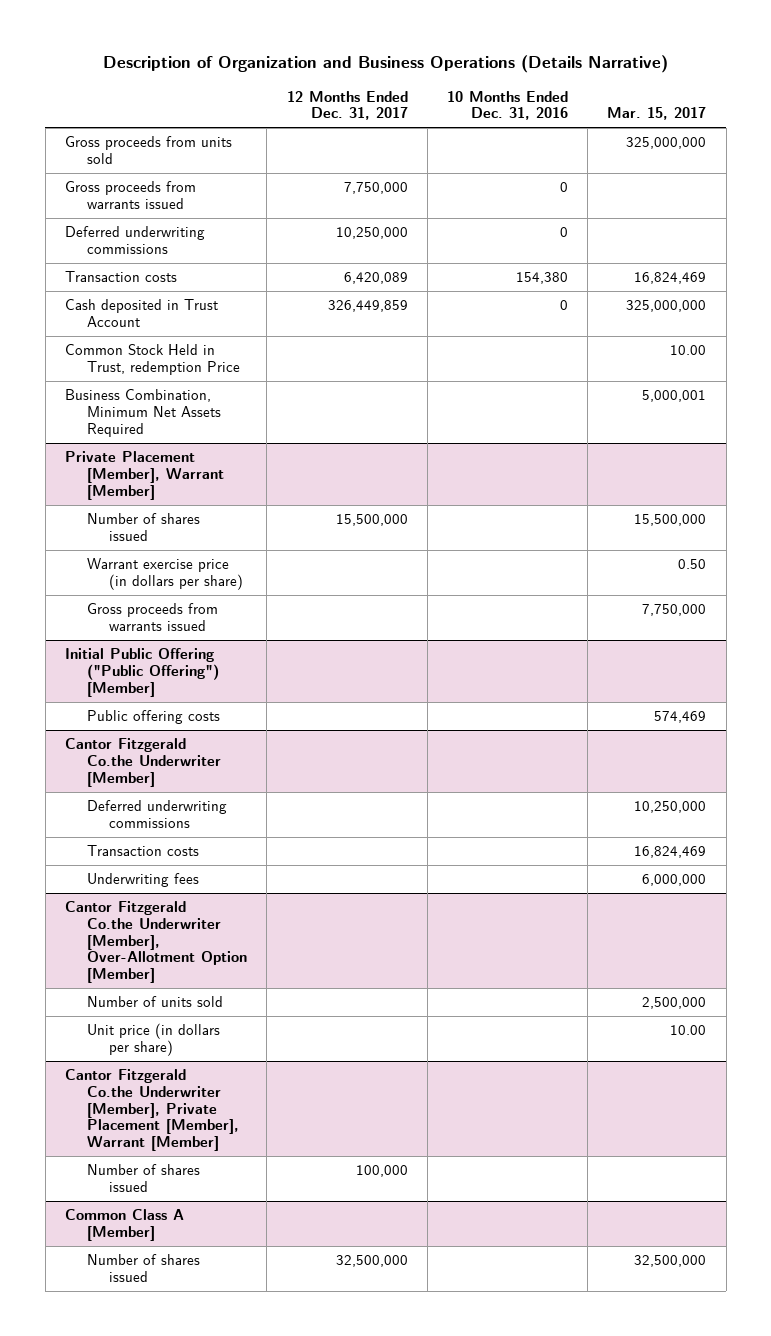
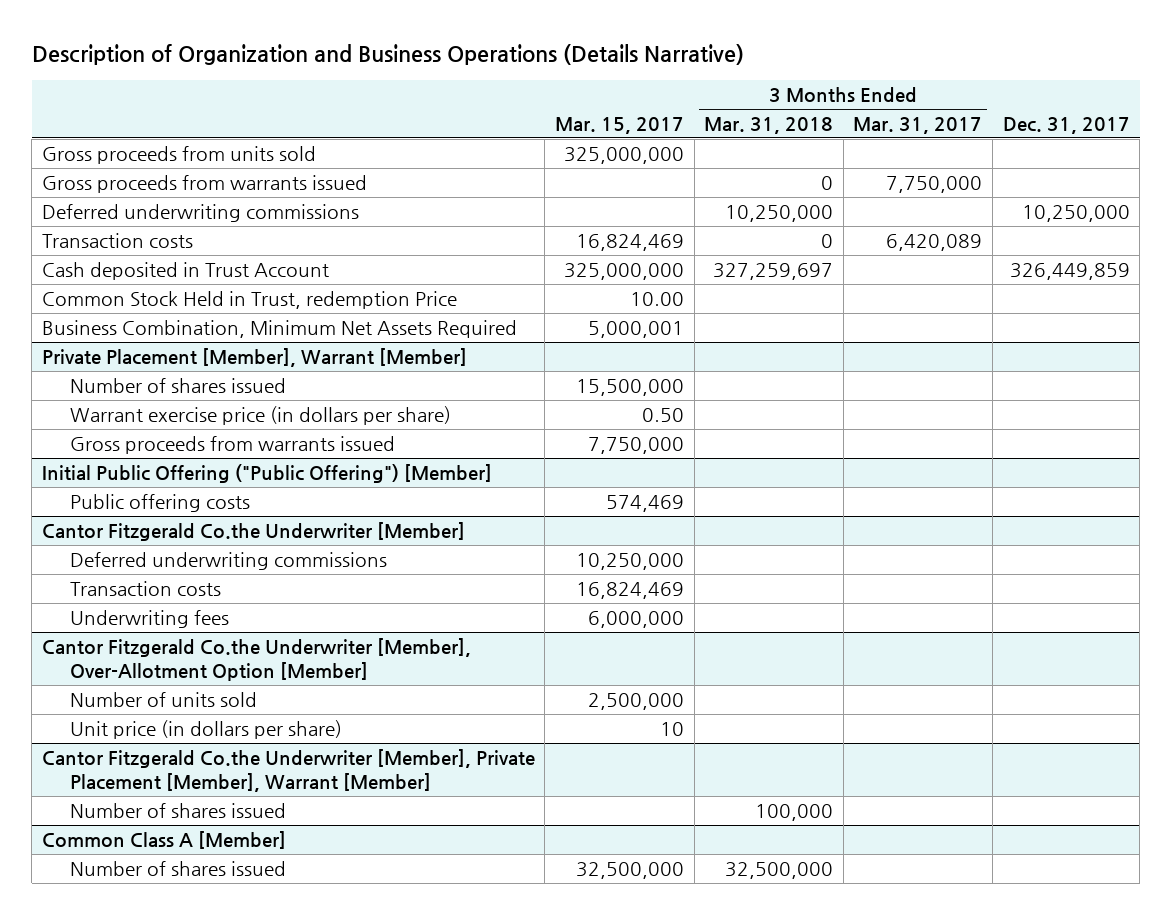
- | 12 Months Ended Dec. 31, 2017 | 10 Months Ended Dec. 31, 2016 | Mar. 15, 2017
+ | Mar. 15, 2017 | 3 Months Ended Mar. 31, 2018 | 3 Months Ended Mar. 31, 2017 | Dec. 31, 2017
@ Cantor Fitzgerald Co.the Underwriter [Member], Over-Allotment Option [Member]
- Unit price (in dollars per share) | | | 10.00
+ Unit price (in dollars per share) | 10 | | |

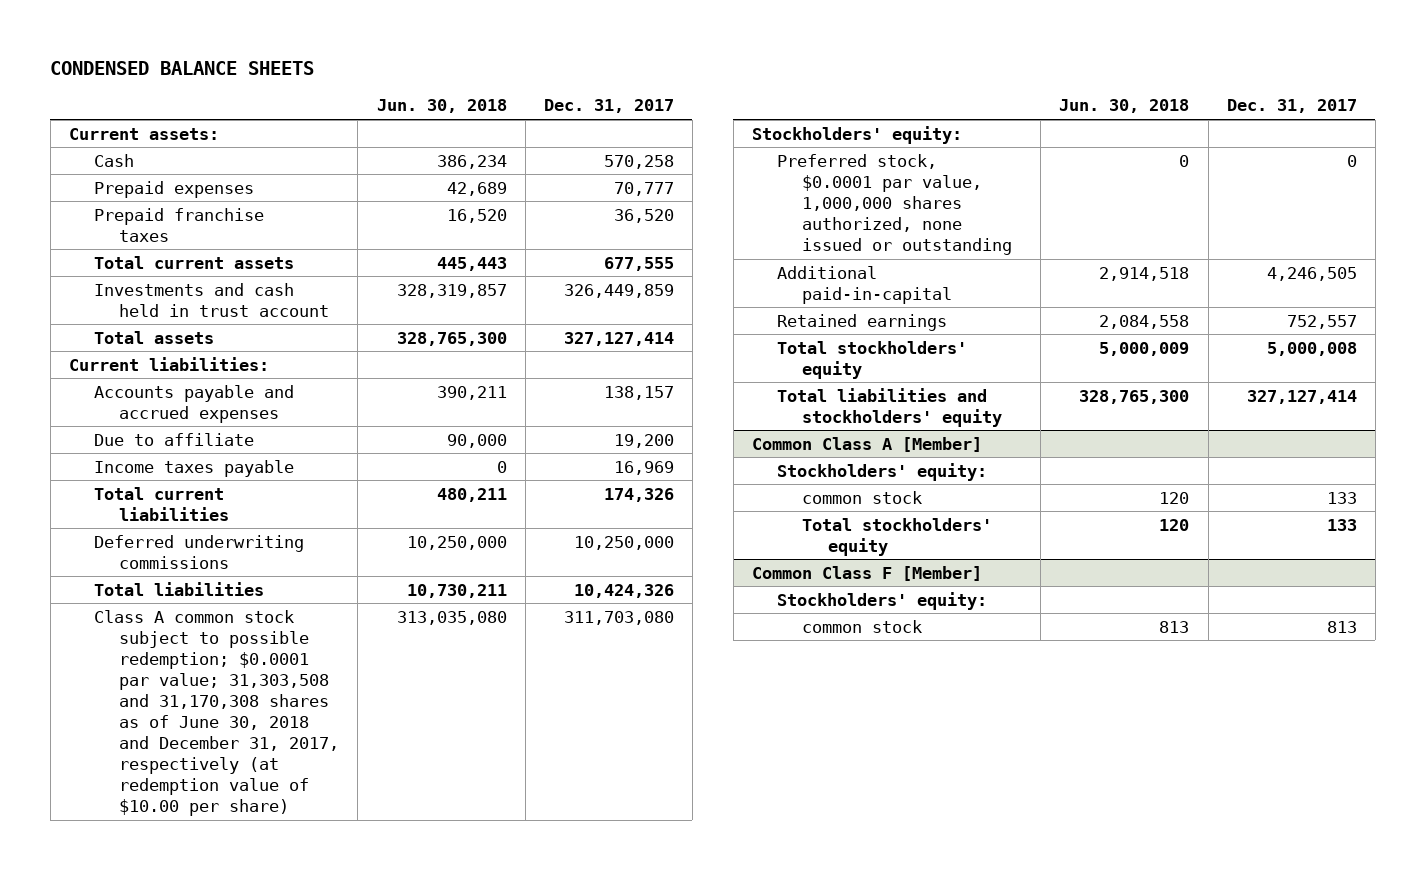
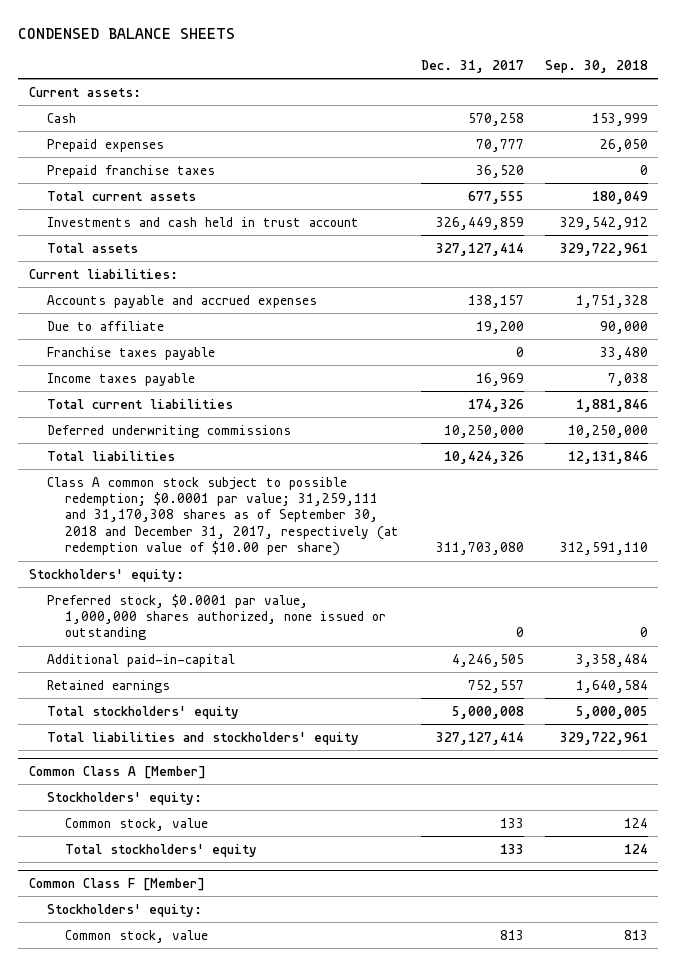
- | Jun. 30, 2018 | Dec. 31, 2017
+ | Dec. 31, 2017 | Sep. 30, 2018
+ Franchise taxes payable | 0 | 33,480
- Class A common stock subject to possible redemption; $0.0001 par value; 31,303,508 and 31,170,308 shares as of June 30, 2018 and December 31, 2017, respectively (at redemption value of $10.00 per share) | 313,035,080 | 311,703,080
+ Class A common stock subject to possible redemption; $0.0001 par value; 31,259,111 and 31,170,308 shares as of September 30, 2018 and December 31, 2017, respectively (at redemption value of $10.00 per share) | 311,703,080 | 312,591,110
@ Common Class A [Member]
- common stock | 120 | 133
+ Common stock, value | 133 | 124
@ Common Class F [Member]
- common stock | 813 | 813
+ Common stock, value | 813 | 813

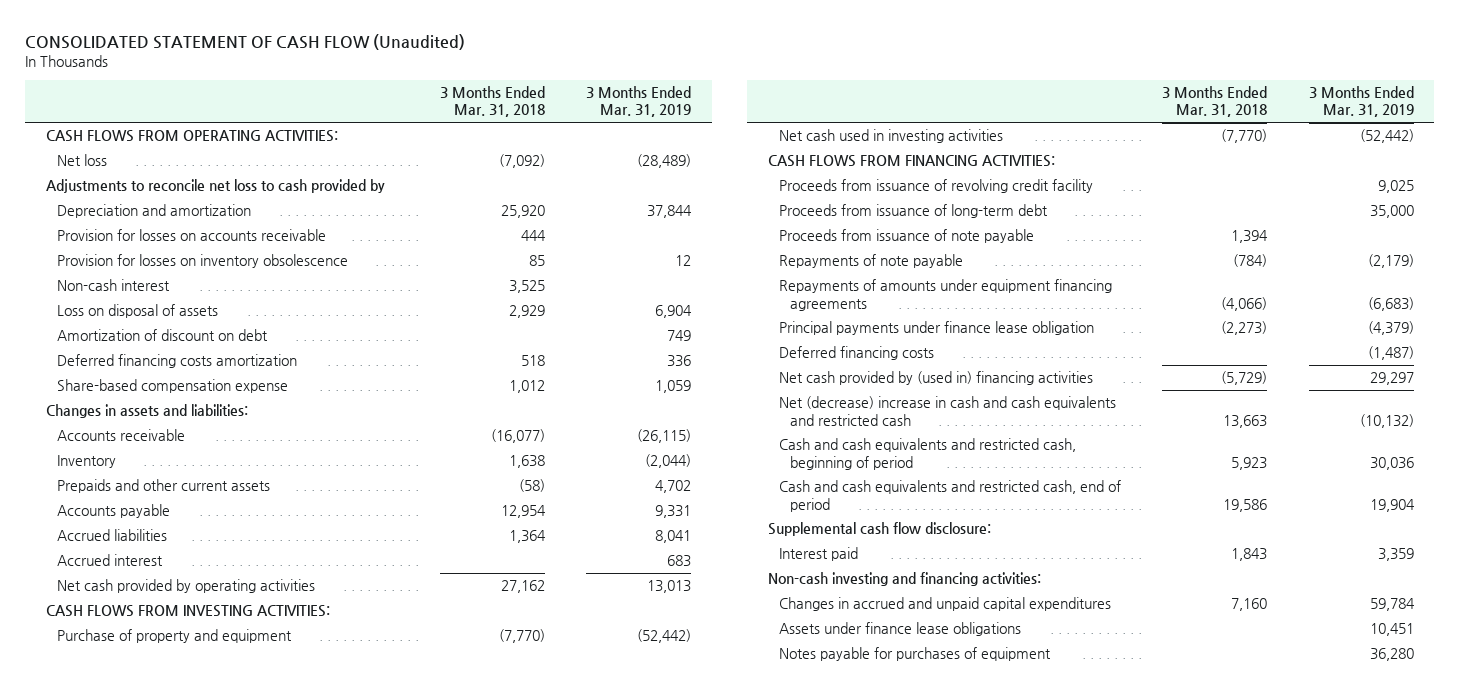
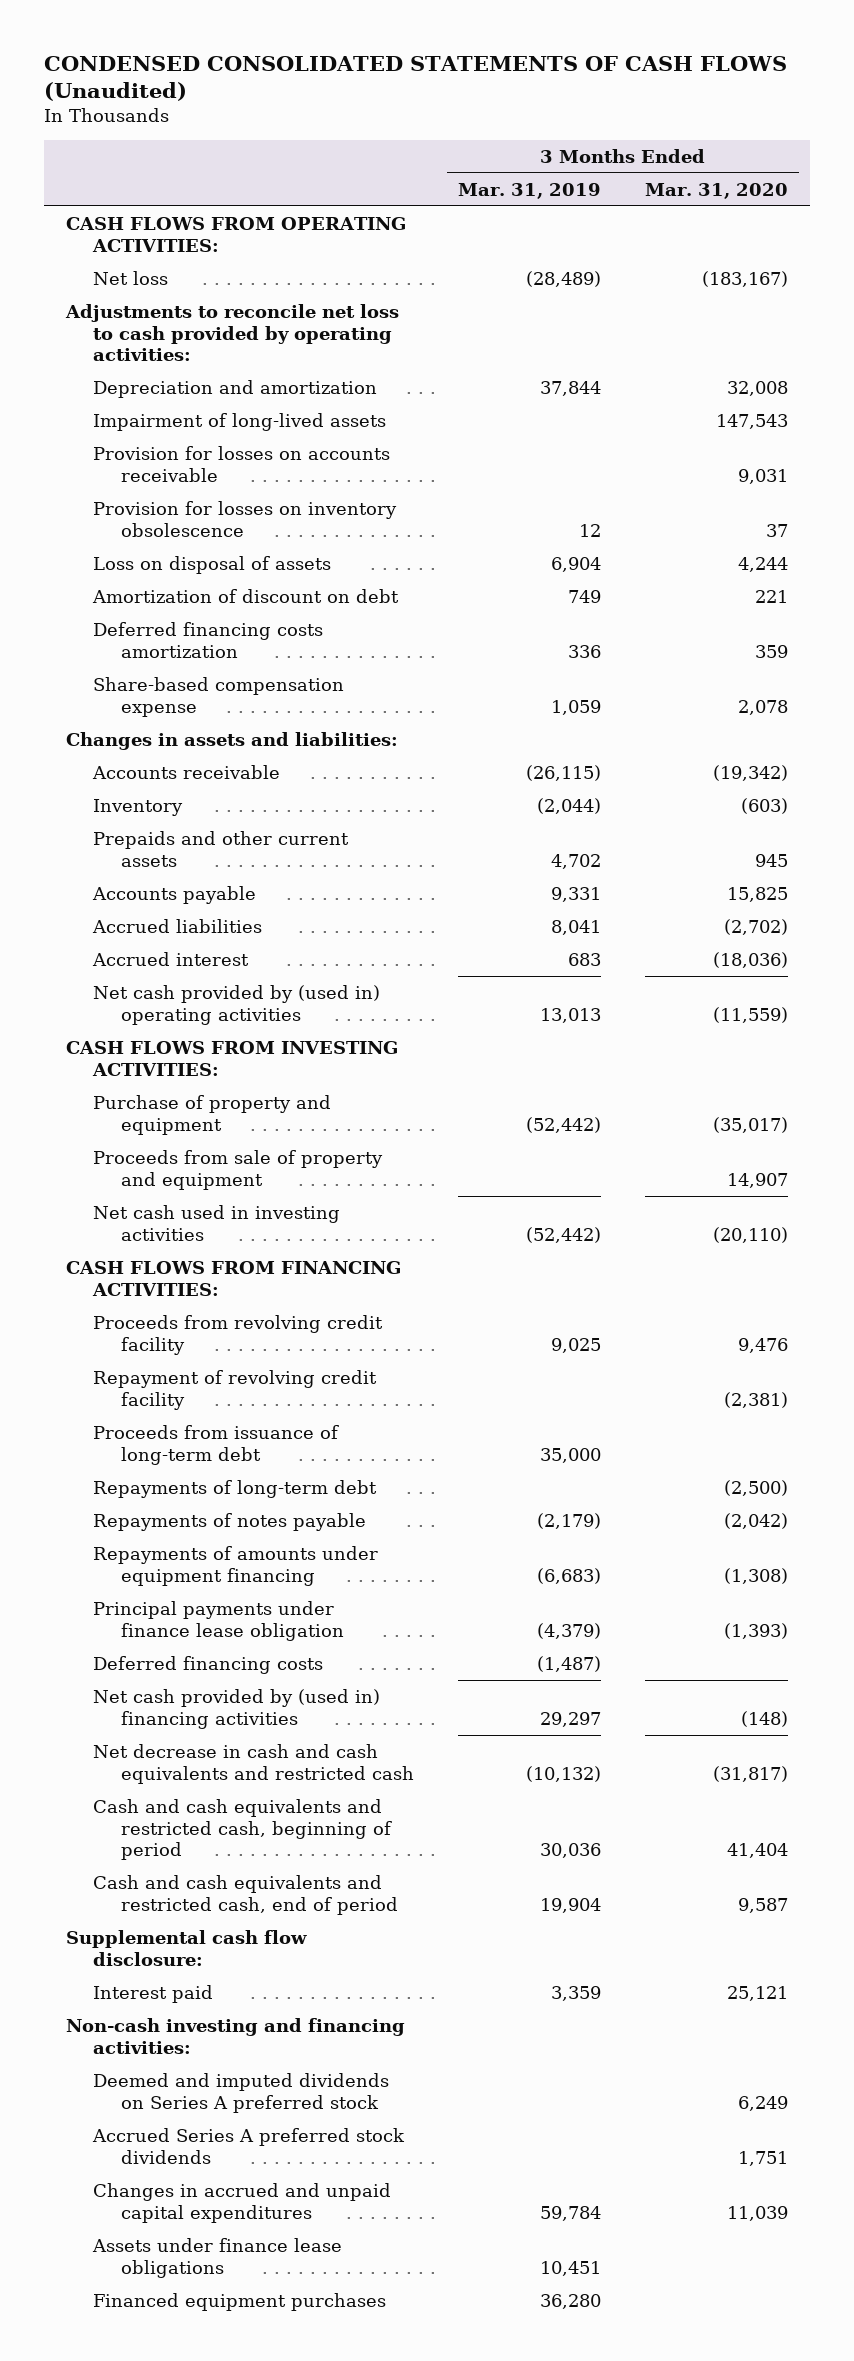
- CONSOLIDATED STATEMENT OF CASH FLOW (Unaudited)
+ CONDENSED CONSOLIDATED STATEMENTS OF CASH FLOWS (Unaudited)
- | 3 Months Ended Mar. 31, 2018 | 3 Months Ended Mar. 31, 2019
+ | 3 Months Ended Mar. 31, 2019 | 3 Months Ended Mar. 31, 2020
- Adjustments to reconcile net loss to cash provided by
+ Adjustments to reconcile net loss to cash provided by operating activities:
+ Impairment of long-lived assets | | 147,543
- Non-cash interest | 3,525 |
- Net cash provided by operating activities | 27,162 | 13,013
+ Net cash provided by (used in) operating activities | 13,013 | (11,559)
+ Proceeds from sale of property and equipment | | 14,907
- Proceeds from issuance of revolving credit facility | | 9,025
+ Proceeds from revolving credit facility | 9,025 | 9,476
+ Repayment of revolving credit facility | | (2,381)
- Proceeds from issuance of note payable | 1,394 |
- Repayments of note payable | (784) | (2,179)
- Repayments of amounts under equipment financing agreements | (4,066) | (6,683)
+ Repayments of long-term debt | | (2,500)
+ Repayments of notes payable | (2,179) | (2,042)
+ Repayments of amounts under equipment financing | (6,683) | (1,308)
- Net (decrease) increase in cash and cash equivalents and restricted cash | 13,663 | (10,132)
+ Net decrease in cash and cash equivalents and restricted cash | (10,132) | (31,817)
+ Deemed and imputed dividends on Series A preferred stock | | 6,249
+ Accrued Series A preferred stock dividends | | 1,751
- Notes payable for purchases of equipment | | 36,280
+ Financed equipment purchases | 36,280 |

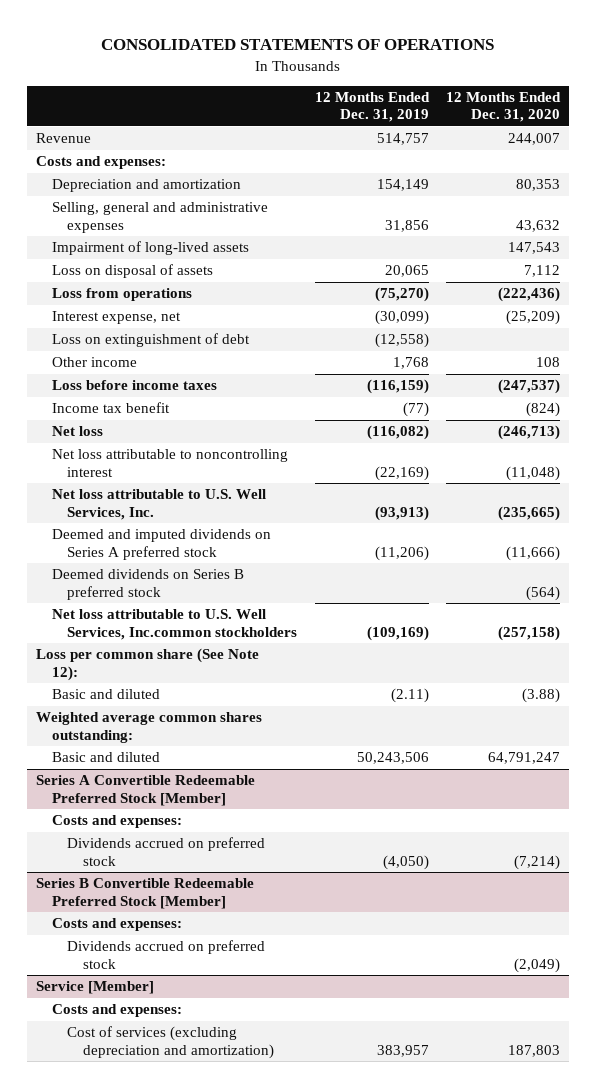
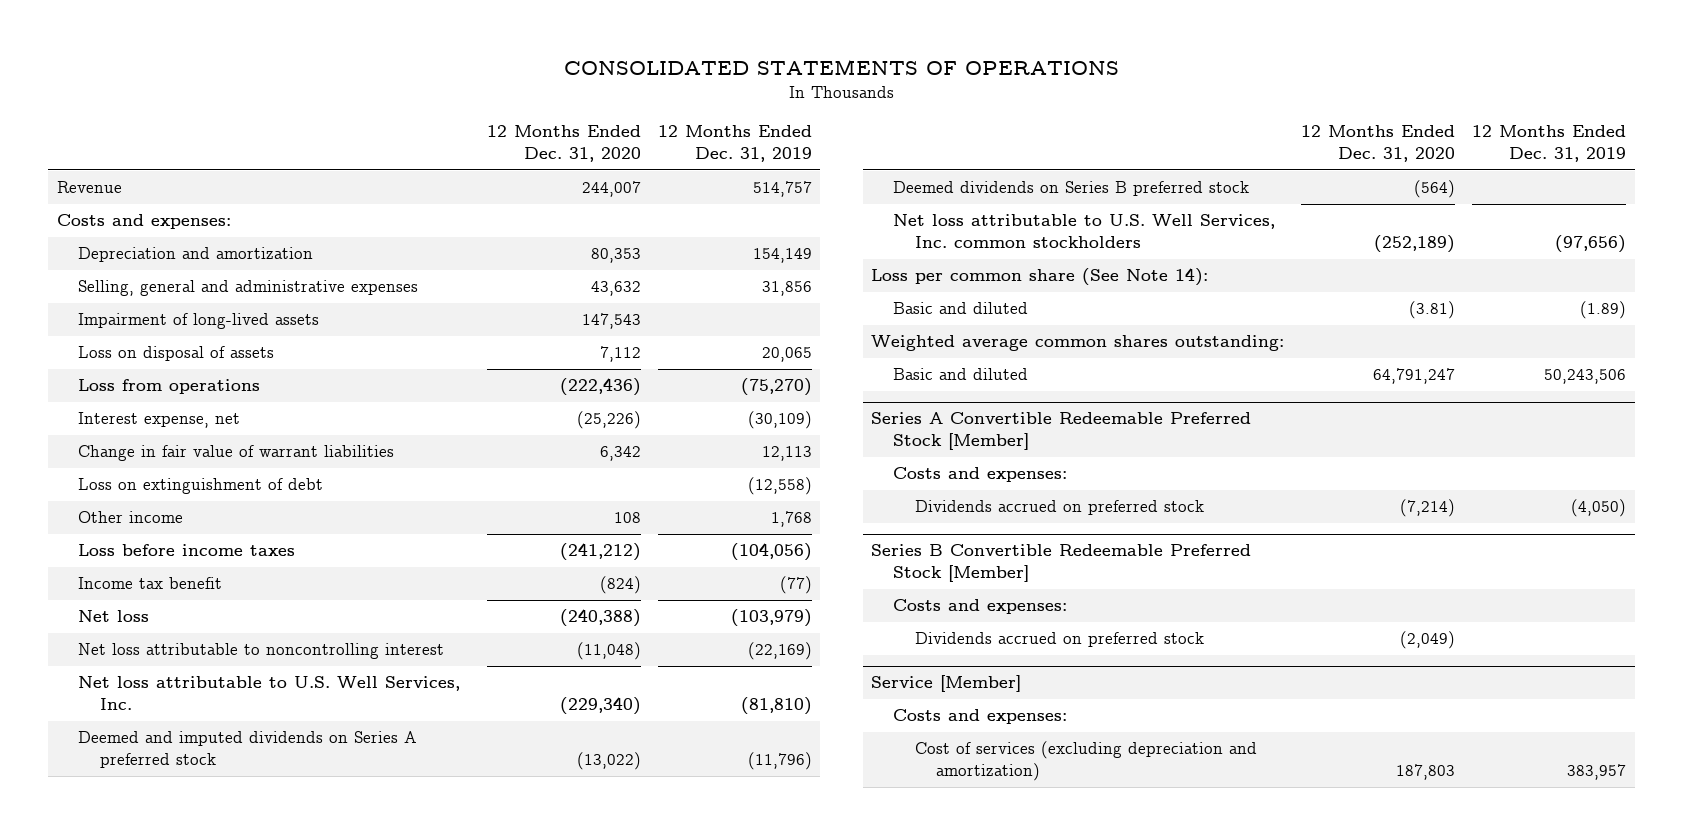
- | 12 Months Ended Dec. 31, 2019 | 12 Months Ended Dec. 31, 2020
+ | 12 Months Ended Dec. 31, 2020 | 12 Months Ended Dec. 31, 2019
- Interest expense, net | (30,099) | (25,209)
+ Interest expense, net | (25,226) | (30,109)
+ Change in fair value of warrant liabilities | 6,342 | 12,113
- Loss before income taxes | (116,159) | (247,537)
+ Loss before income taxes | (241,212) | (104,056)
- Net loss | (116,082) | (246,713)
+ Net loss | (240,388) | (103,979)
- Net loss attributable to U.S. Well Services, Inc. | (93,913) | (235,665)
- Deemed and imputed dividends on Series A preferred stock | (11,206) | (11,666)
+ Net loss attributable to U.S. Well Services, Inc. | (229,340) | (81,810)
+ Deemed and imputed dividends on Series A preferred stock | (13,022) | (11,796)
- Net loss attributable to U.S. Well Services, Inc.common stockholders | (109,169) | (257,158)
- Loss per common share (See Note 12):
- Basic and diluted | (2.11) | (3.88)
+ Net loss attributable to U.S. Well Services, Inc. common stockholders | (252,189) | (97,656)
+ Loss per common share (See Note 14):
+ Basic and diluted | (3.81) | (1.89)

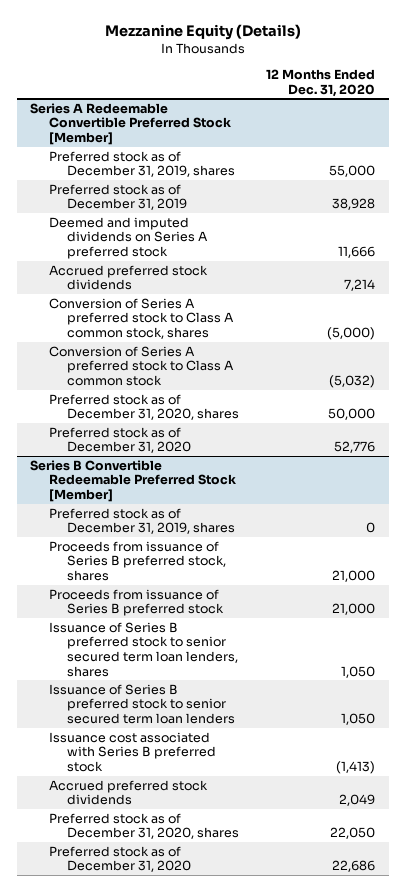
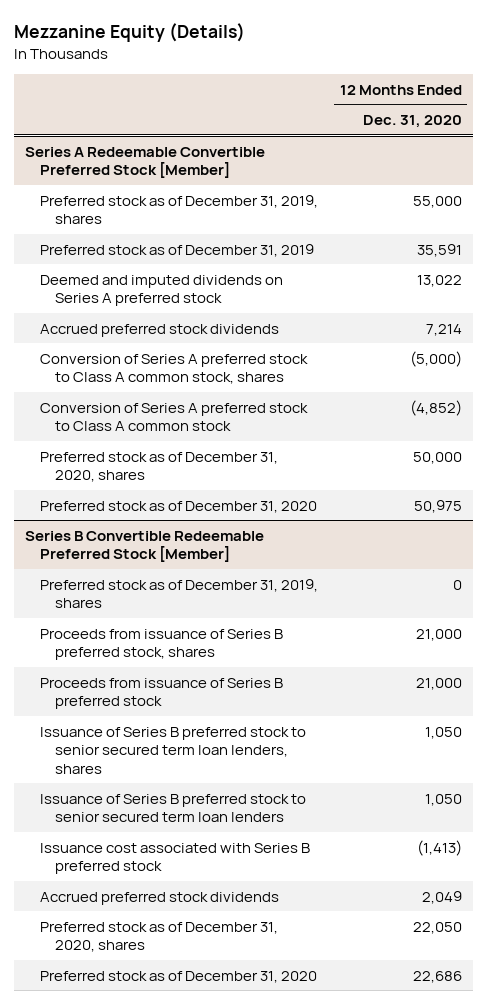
@ Series A Redeemable Convertible Preferred Stock [Member]
- Preferred stock as of December 31, 2019 | 38,928
- Deemed and imputed dividends on Series A preferred stock | 11,666
+ Preferred stock as of December 31, 2019 | 35,591
+ Deemed and imputed dividends on Series A preferred stock | 13,022
- Conversion of Series A preferred stock to Class A common stock | (5,032)
+ Conversion of Series A preferred stock to Class A common stock | (4,852)
- Preferred stock as of December 31, 2020 | 52,776
+ Preferred stock as of December 31, 2020 | 50,975

